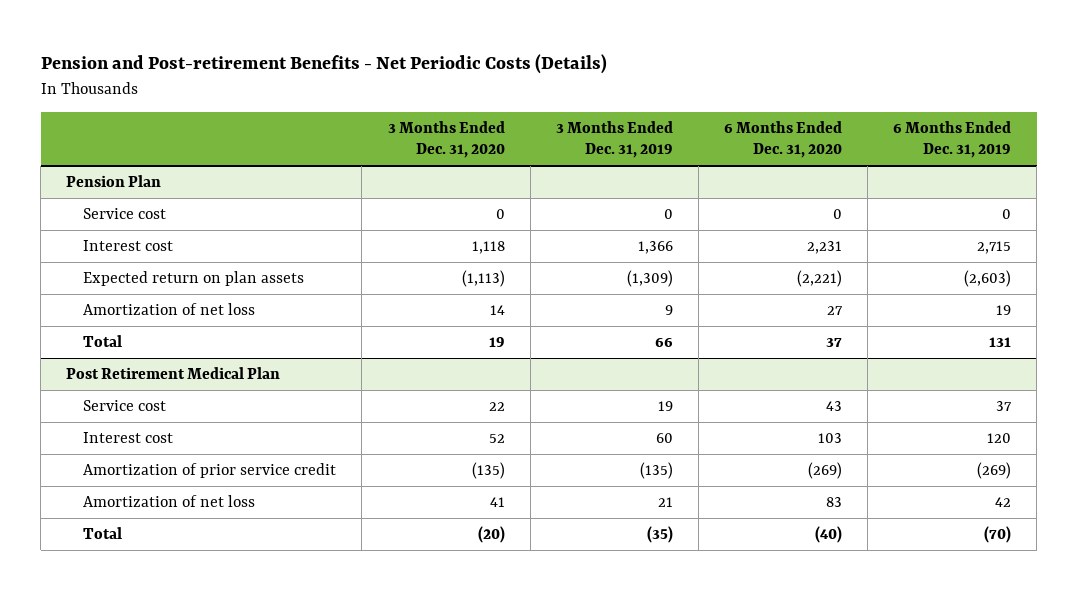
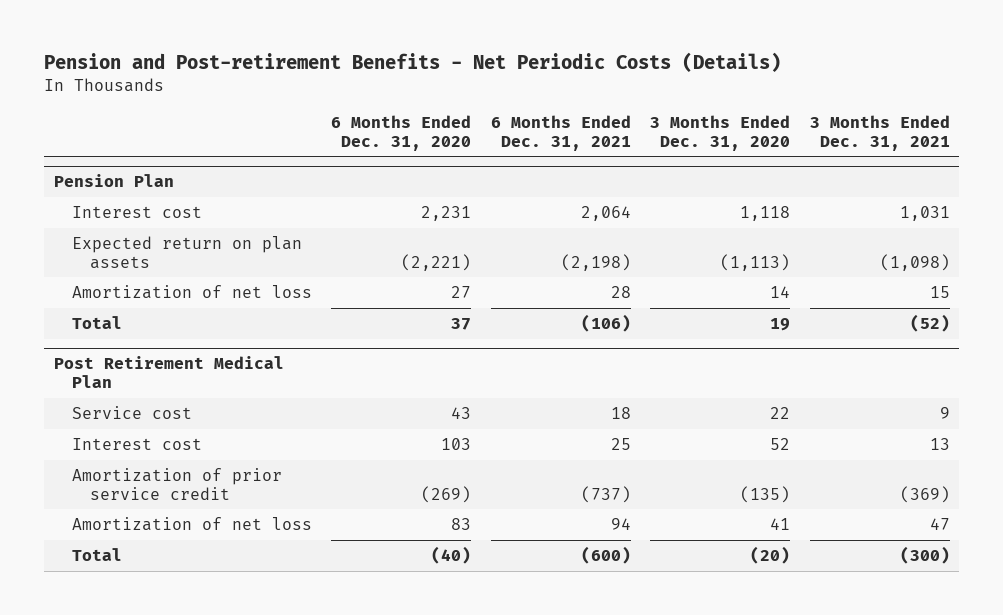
- | 3 Months Ended Dec. 31, 2020 | 3 Months Ended Dec. 31, 2019 | 6 Months Ended Dec. 31, 2020 | 6 Months Ended Dec. 31, 2019
+ | 6 Months Ended Dec. 31, 2020 | 6 Months Ended Dec. 31, 2021 | 3 Months Ended Dec. 31, 2020 | 3 Months Ended Dec. 31, 2021
@ Pension Plan
- Service cost | 0 | 0 | 0 | 0

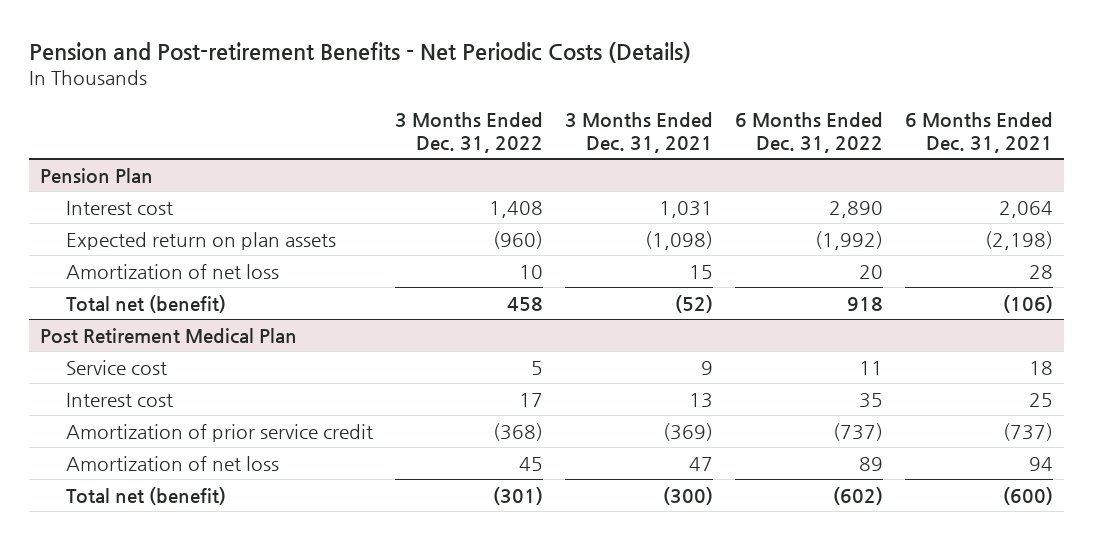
- | 6 Months Ended Dec. 31, 2020 | 6 Months Ended Dec. 31, 2021 | 3 Months Ended Dec. 31, 2020 | 3 Months Ended Dec. 31, 2021
+ | 3 Months Ended Dec. 31, 2022 | 3 Months Ended Dec. 31, 2021 | 6 Months Ended Dec. 31, 2022 | 6 Months Ended Dec. 31, 2021
@ Pension Plan
- Total | 37 | (106) | 19 | (52)
+ Total net (benefit) | 458 | (52) | 918 | (106)
@ Post Retirement Medical Plan
- Total | (40) | (600) | (20) | (300)
+ Total net (benefit) | (301) | (300) | (602) | (600)

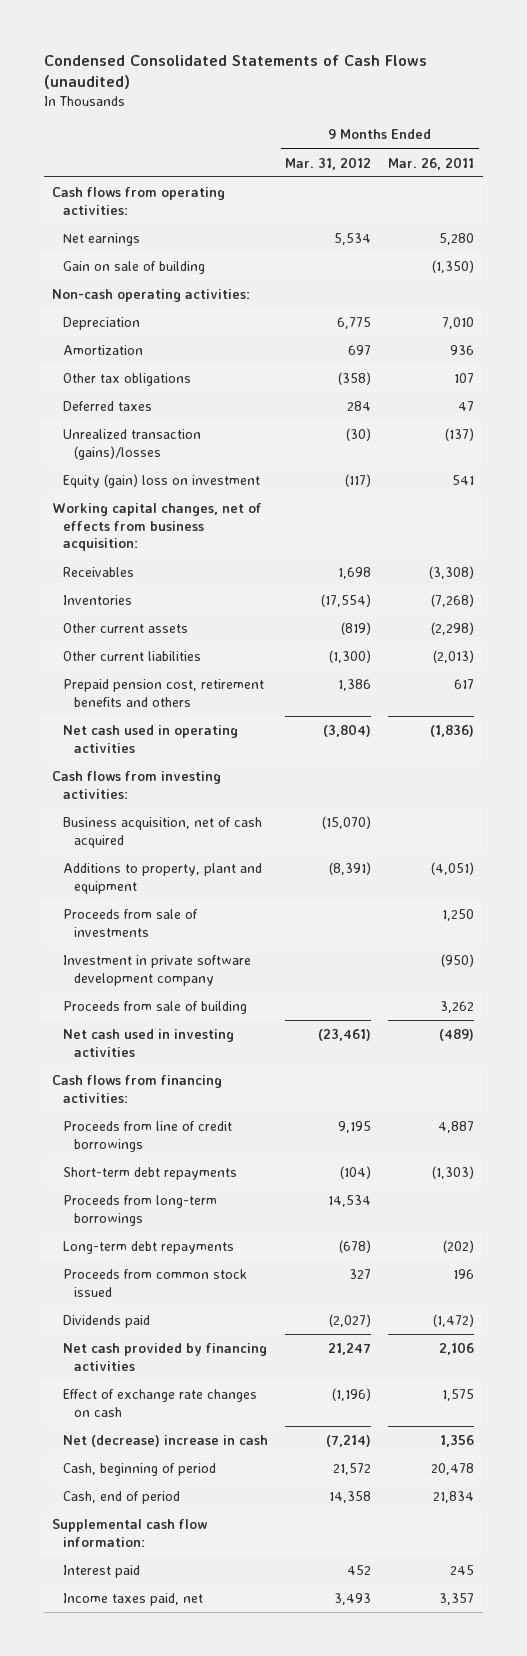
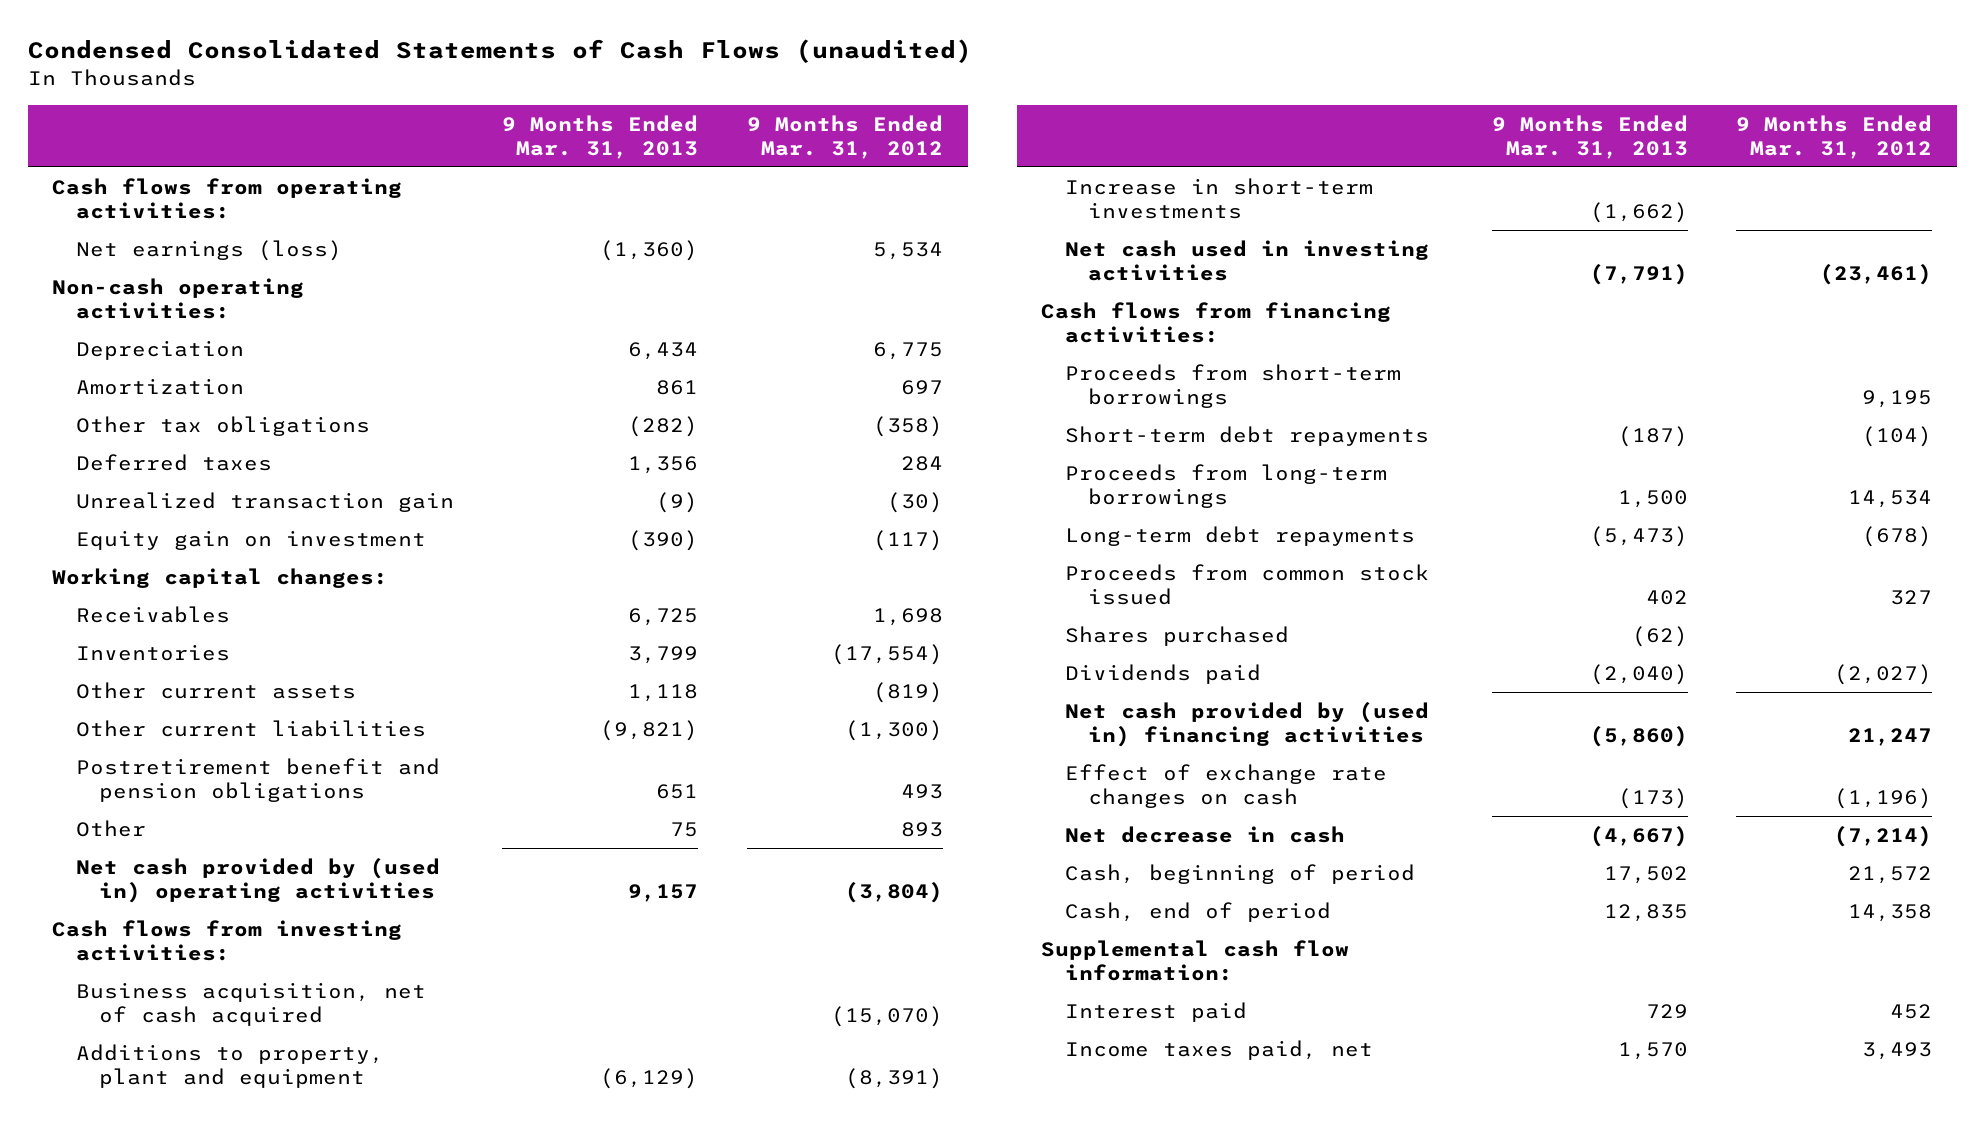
- | 9 Months Ended Mar. 31, 2012 | 9 Months Ended Mar. 26, 2011
+ | 9 Months Ended Mar. 31, 2013 | 9 Months Ended Mar. 31, 2012
- Net earnings | 5,534 | 5,280
- Gain on sale of building | | (1,350)
+ Net earnings (loss) | (1,360) | 5,534
- Unrealized transaction (gains)/losses | (30) | (137)
- Equity (gain) loss on investment | (117) | 541
- Working capital changes, net of effects from business acquisition:
+ Unrealized transaction gain | (9) | (30)
+ Equity gain on investment | (390) | (117)
+ Working capital changes:
- Prepaid pension cost, retirement benefits and others | 1,386 | 617
- Net cash used in operating activities | (3,804) | (1,836)
+ Postretirement benefit and pension obligations | 651 | 493
+ Other | 75 | 893
+ Net cash provided by (used in) operating activities | 9,157 | (3,804)
- Proceeds from sale of investments | | 1,250
- Investment in private software development company | | (950)
- Proceeds from sale of building | | 3,262
+ Increase in short-term investments | (1,662) |
- Proceeds from line of credit borrowings | 9,195 | 4,887
+ Proceeds from short-term borrowings | | 9,195
+ Shares purchased | (62) |
- Net cash provided by financing activities | 21,247 | 2,106
+ Net cash provided by (used in) financing activities | (5,860) | 21,247
- Net (decrease) increase in cash | (7,214) | 1,356
+ Net decrease in cash | (4,667) | (7,214)

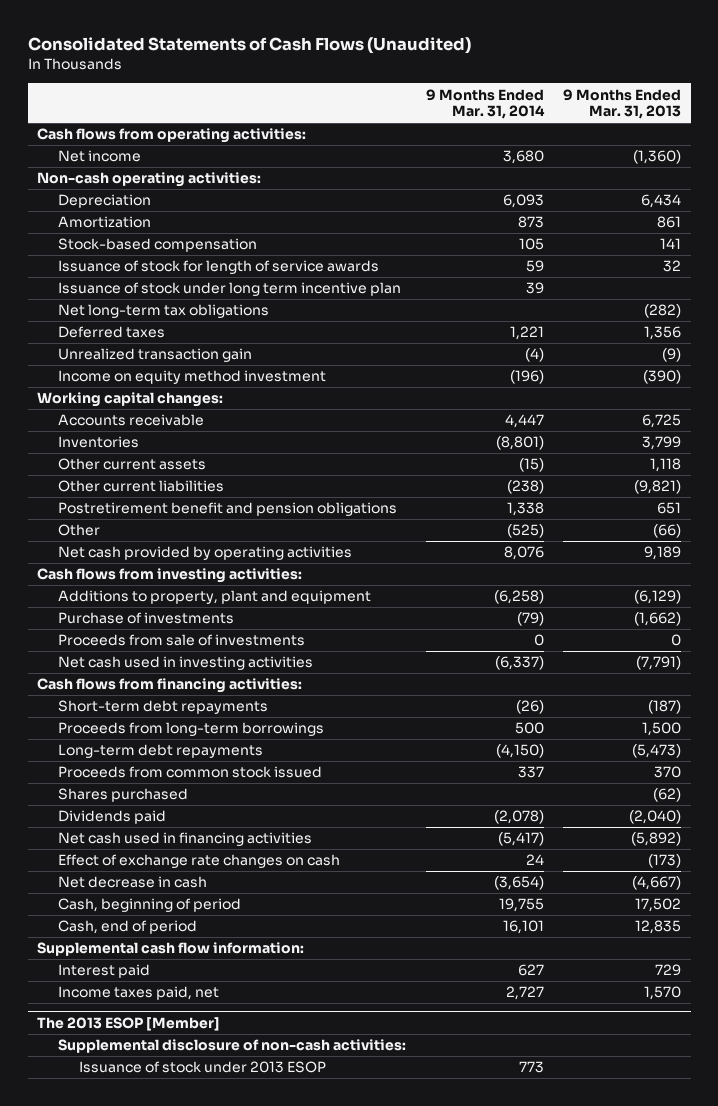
- Condensed Consolidated Statements of Cash Flows (unaudited)
+ Consolidated Statements of Cash Flows (Unaudited)
- | 9 Months Ended Mar. 31, 2013 | 9 Months Ended Mar. 31, 2012
+ | 9 Months Ended Mar. 31, 2014 | 9 Months Ended Mar. 31, 2013
- Net earnings (loss) | (1,360) | 5,534
+ Net income | 3,680 | (1,360)
- Other tax obligations | (282) | (358)
+ Stock-based compensation | 105 | 141
+ Issuance of stock for length of service awards | 59 | 32
+ Issuance of stock under long term incentive plan | 39 |
+ Net long-term tax obligations | | (282)
- Equity gain on investment | (390) | (117)
+ Income on equity method investment | (196) | (390)
- Receivables | 6,725 | 1,698
+ Accounts receivable | 4,447 | 6,725
- Other | 75 | 893
- Net cash provided by (used in) operating activities | 9,157 | (3,804)
+ Other | (525) | (66)
+ Net cash provided by operating activities | 8,076 | 9,189
- Business acquisition, net of cash acquired | | (15,070)
- Increase in short-term investments | (1,662) |
+ Purchase of investments | (79) | (1,662)
+ Proceeds from sale of investments | 0 | 0
- Proceeds from short-term borrowings | | 9,195
- Proceeds from common stock issued | 402 | 327
+ Proceeds from common stock issued | 337 | 370
- Net cash provided by (used in) financing activities | (5,860) | 21,247
+ Net cash used in financing activities | (5,417) | (5,892)
+ The 2013 ESOP [Member]
+ Supplemental disclosure of non-cash activities:
+ Issuance of stock under 2013 ESOP | 773 |

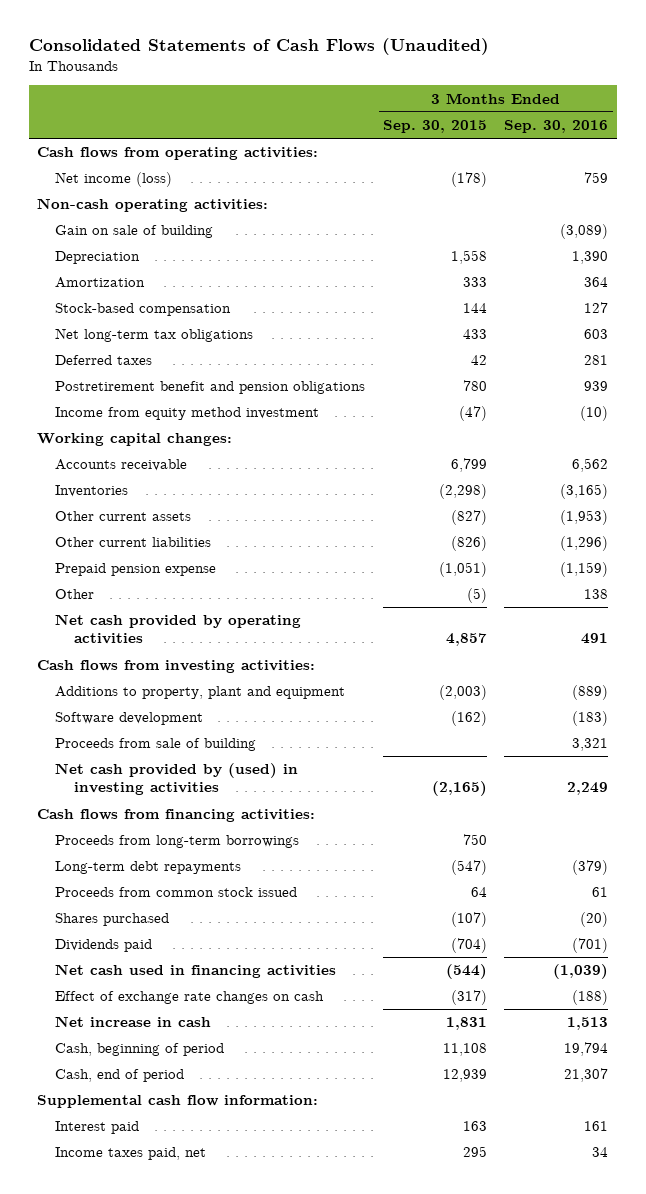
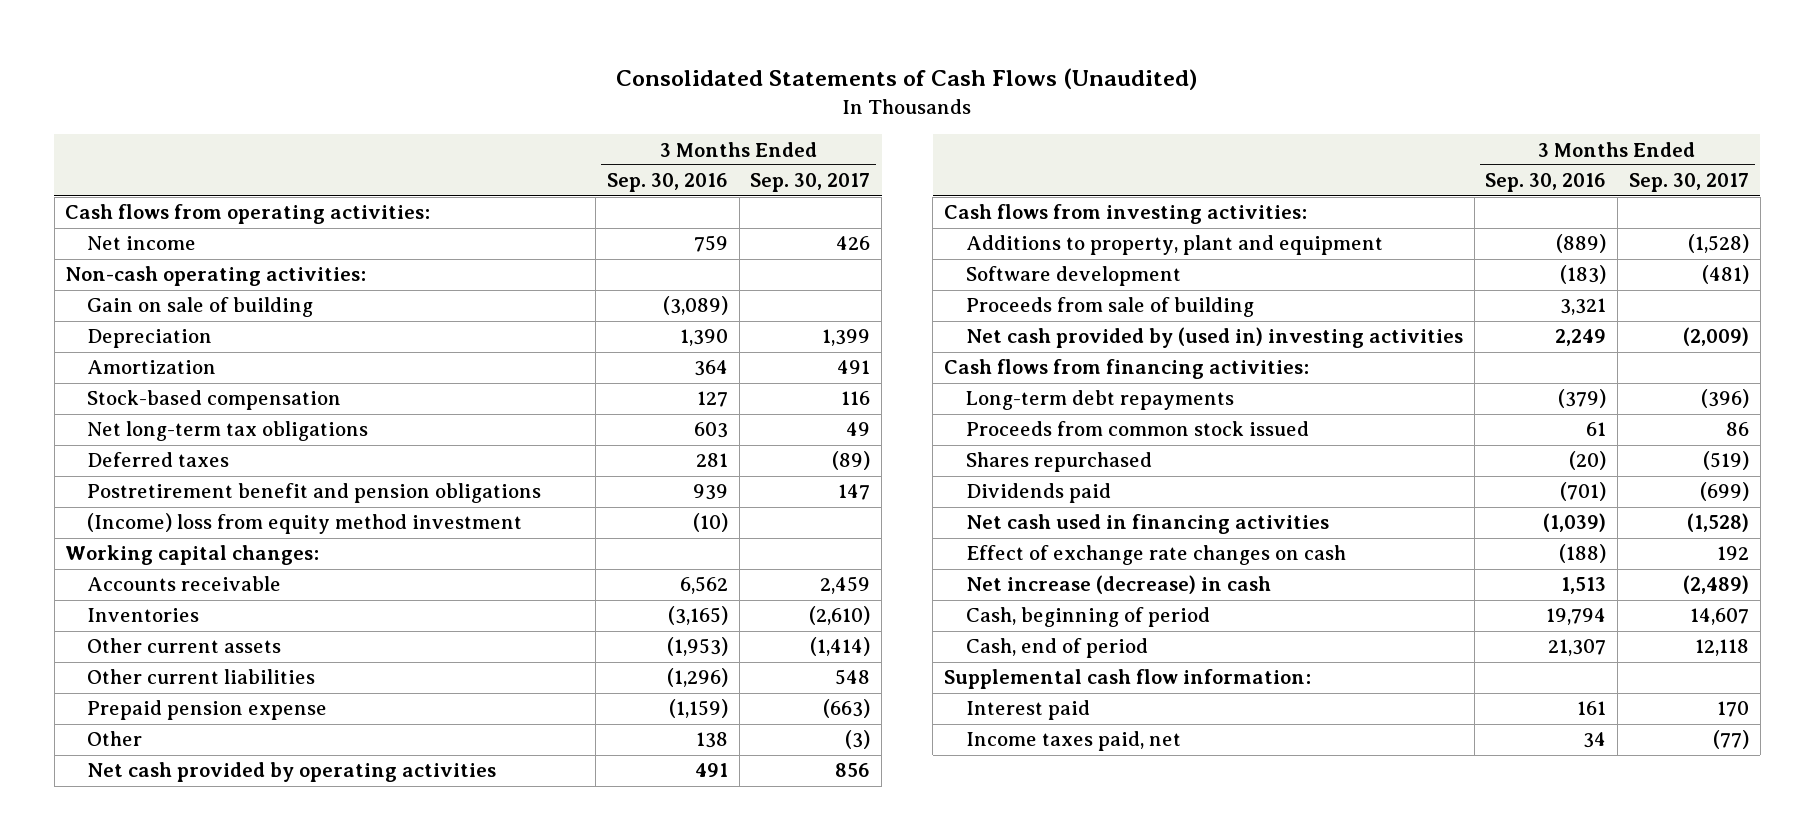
- | 3 Months Ended Sep. 30, 2015 | 3 Months Ended Sep. 30, 2016
+ | 3 Months Ended Sep. 30, 2016 | 3 Months Ended Sep. 30, 2017
- Net income (loss) | (178) | 759
+ Net income | 759 | 426
- Income from equity method investment | (47) | (10)
+ (Income) loss from equity method investment | (10) |
- Net cash provided by (used) in investing activities | (2,165) | 2,249
+ Net cash provided by (used in) investing activities | 2,249 | (2,009)
- Proceeds from long-term borrowings | 750 |
- Shares purchased | (107) | (20)
+ Shares repurchased | (20) | (519)
- Net increase in cash | 1,831 | 1,513
+ Net increase (decrease) in cash | 1,513 | (2,489)

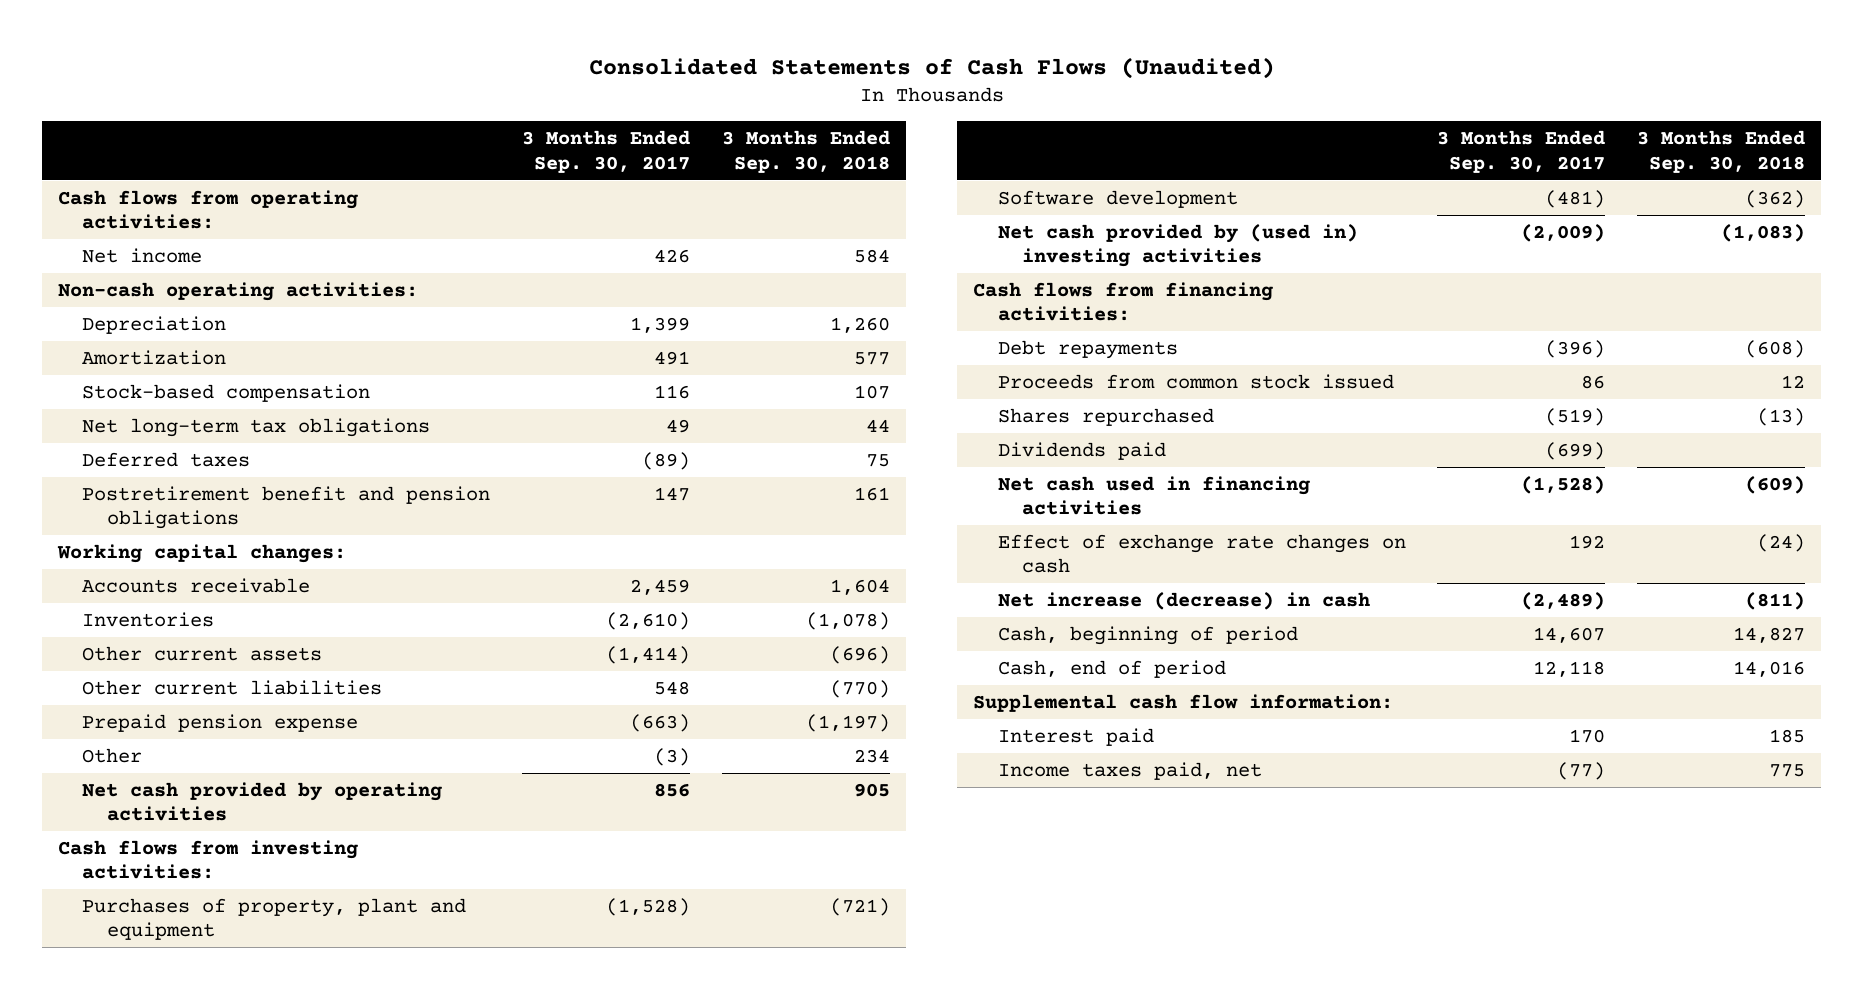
- | 3 Months Ended Sep. 30, 2016 | 3 Months Ended Sep. 30, 2017
+ | 3 Months Ended Sep. 30, 2017 | 3 Months Ended Sep. 30, 2018
- Gain on sale of building | (3,089) |
- (Income) loss from equity method investment | (10) |
- Additions to property, plant and equipment | (889) | (1,528)
+ Purchases of property, plant and equipment | (1,528) | (721)
- Proceeds from sale of building | 3,321 |
- Long-term debt repayments | (379) | (396)
+ Debt repayments | (396) | (608)

